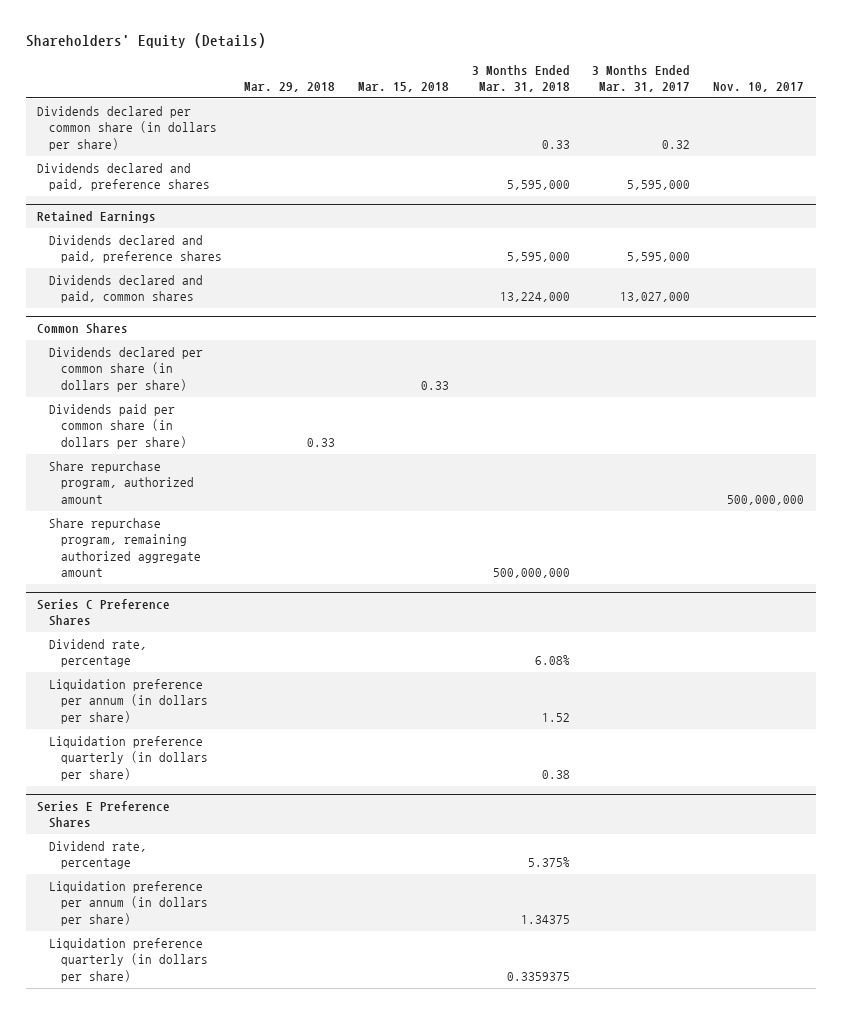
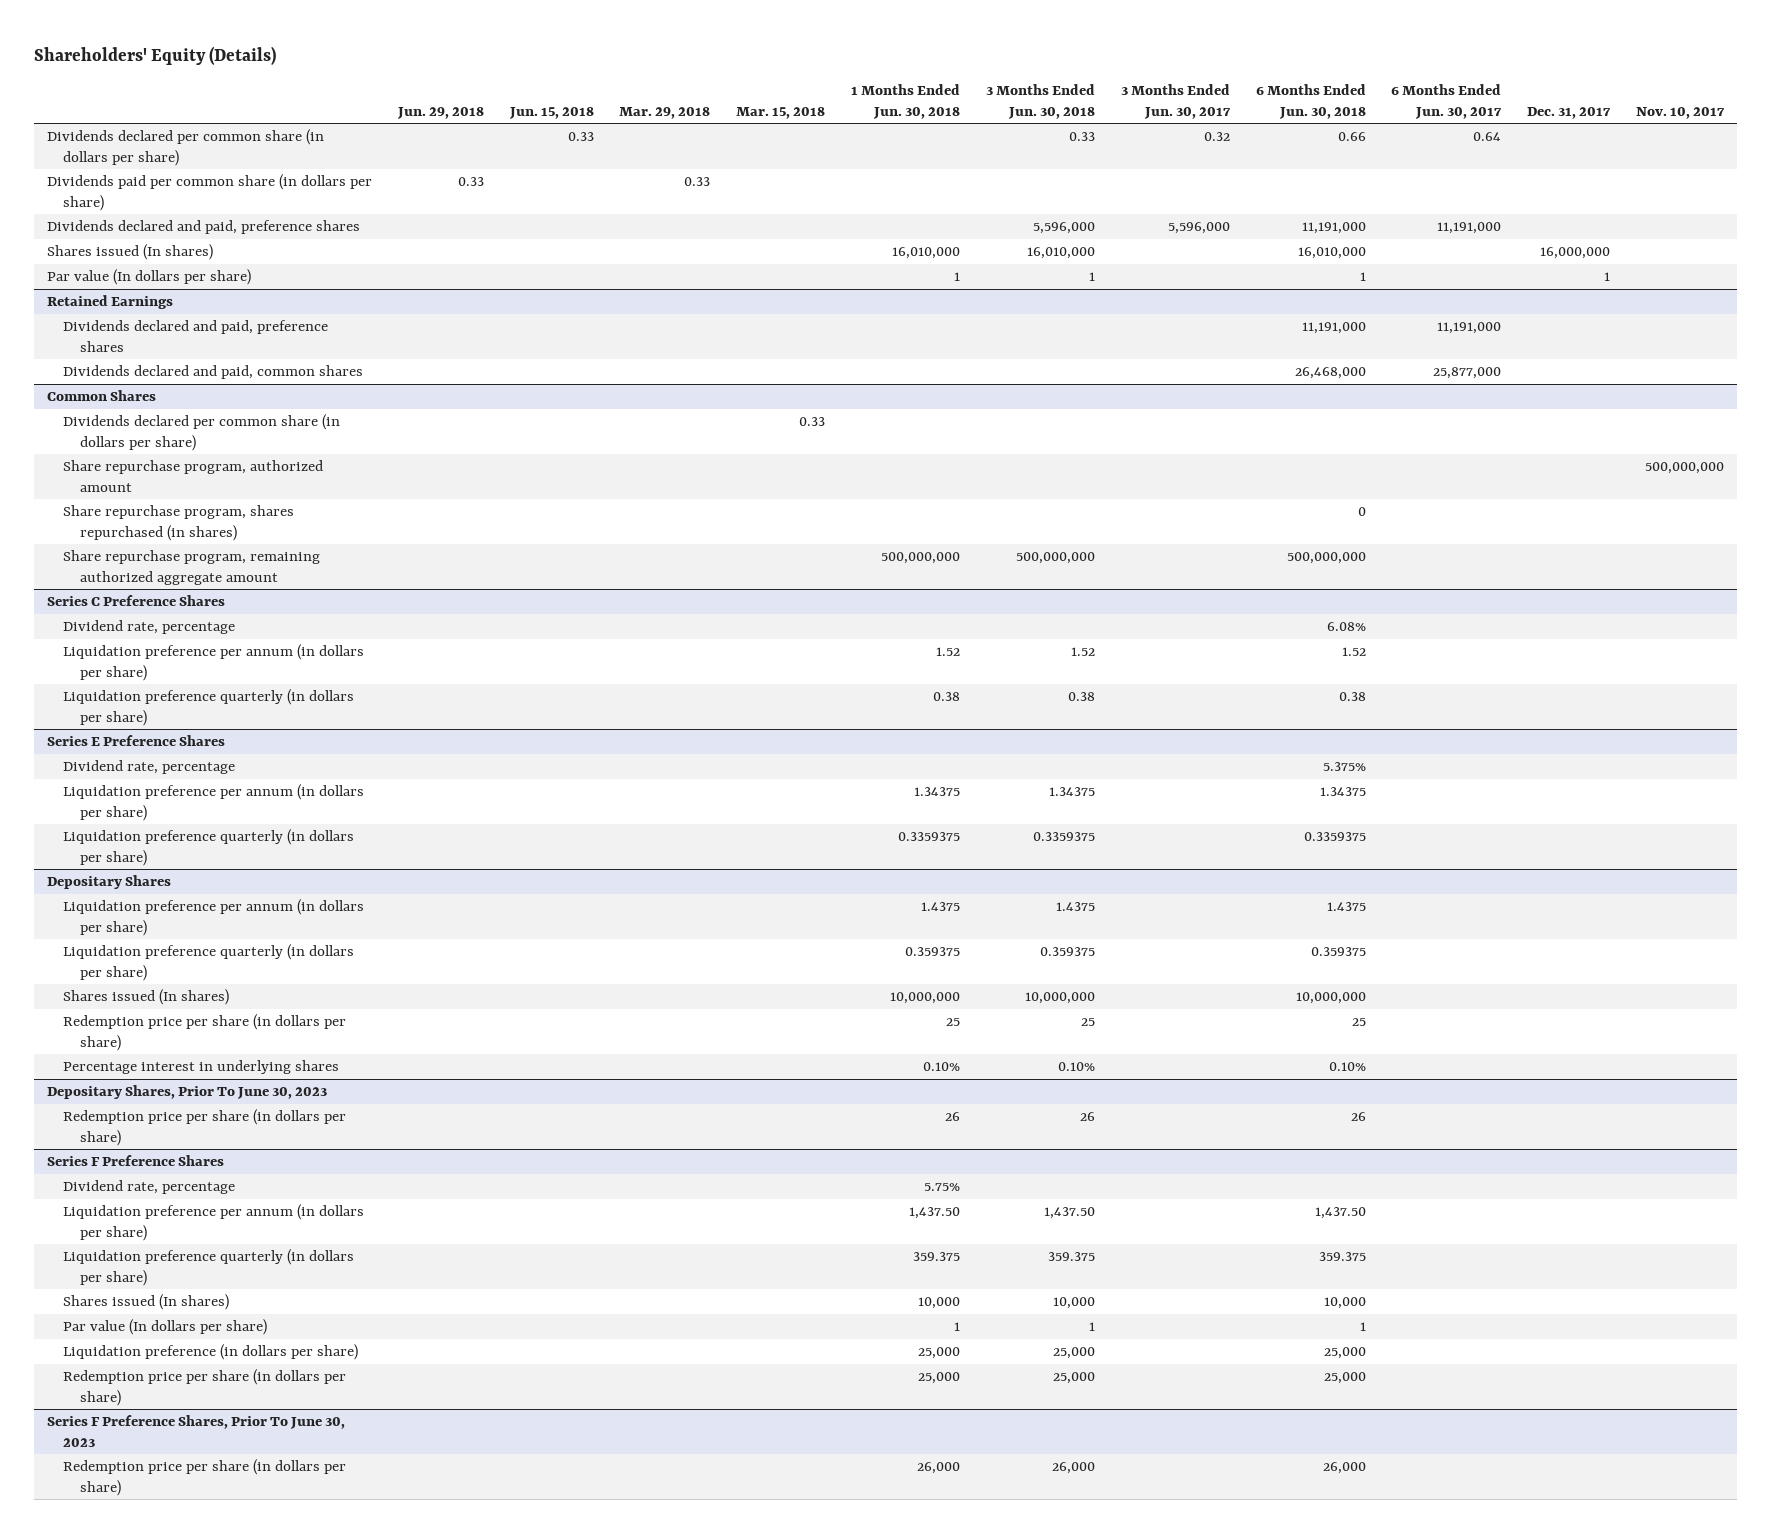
- | Mar. 29, 2018 | Mar. 15, 2018 | 3 Months Ended Mar. 31, 2018 | 3 Months Ended Mar. 31, 2017 | Nov. 10, 2017
+ | Jun. 29, 2018 | Jun. 15, 2018 | Mar. 29, 2018 | Mar. 15, 2018 | 1 Months Ended Jun. 30, 2018 | 3 Months Ended Jun. 30, 2018 | 3 Months Ended Jun. 30, 2017 | 6 Months Ended Jun. 30, 2018 | 6 Months Ended Jun. 30, 2017 | Dec. 31, 2017 | Nov. 10, 2017
+ Dividends paid per common share (in dollars per share) | 0.33 | | 0.33 | | | | | | | |
+ Shares issued (In shares) | | | | | 16,010,000 | 16,010,000 | | 16,010,000 | | 16,000,000 |
+ Par value (In dollars per share) | | | | | 1 | 1 | | 1 | | 1 |
@ Common Shares
- Dividends paid per common share (in dollars per share) | 0.33 | | | |
+ Share repurchase program, shares repurchased (in shares) | | | | | | | | 0 | | |
+ Depositary Shares
+ Liquidation preference per annum (in dollars per share) | | | | | 1.4375 | 1.4375 | | 1.4375 | | |
+ Liquidation preference quarterly (in dollars per share) | | | | | 0.359375 | 0.359375 | | 0.359375 | | |
+ Shares issued (In shares) | | | | | 10,000,000 | 10,000,000 | | 10,000,000 | | |
+ Redemption price per share (in dollars per share) | | | | | 25 | 25 | | 25 | | |
+ Percentage interest in underlying shares | | | | | 0.10% | 0.10% | | 0.10% | | |
+ Depositary Shares, Prior To June 30, 2023
+ Redemption price per share (in dollars per share) | | | | | 26 | 26 | | 26 | | |
+ Series F Preference Shares
+ Dividend rate, percentage | | | | | 5.75% | | | | | |
+ Liquidation preference per annum (in dollars per share) | | | | | 1,437.50 | 1,437.50 | | 1,437.50 | | |
+ Liquidation preference quarterly (in dollars per share) | | | | | 359.375 | 359.375 | | 359.375 | | |
+ Shares issued (In shares) | | | | | 10,000 | 10,000 | | 10,000 | | |
+ Par value (In dollars per share) | | | | | 1 | 1 | | 1 | | |
+ Liquidation preference (in dollars per share) | | | | | 25,000 | 25,000 | | 25,000 | | |
+ Redemption price per share (in dollars per share) | | | | | 25,000 | 25,000 | | 25,000 | | |
+ Series F Preference Shares, Prior To June 30, 2023
+ Redemption price per share (in dollars per share) | | | | | 26,000 | 26,000 | | 26,000 | | |

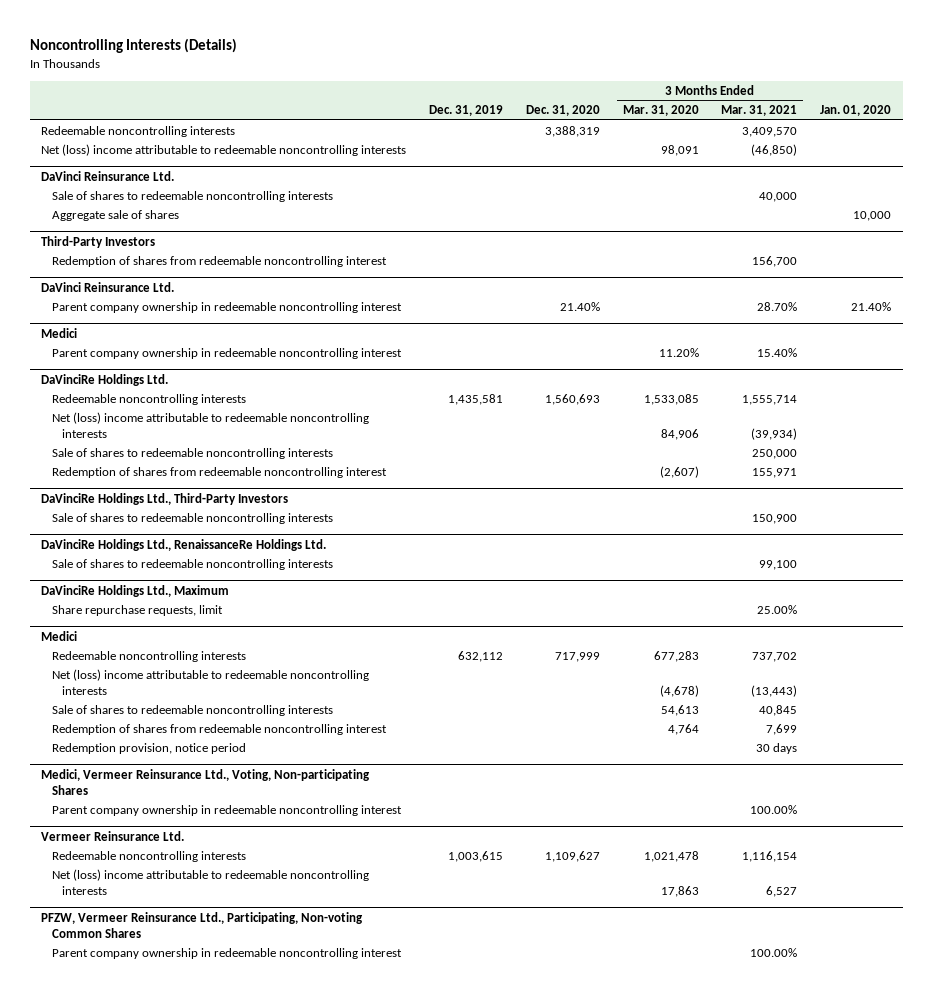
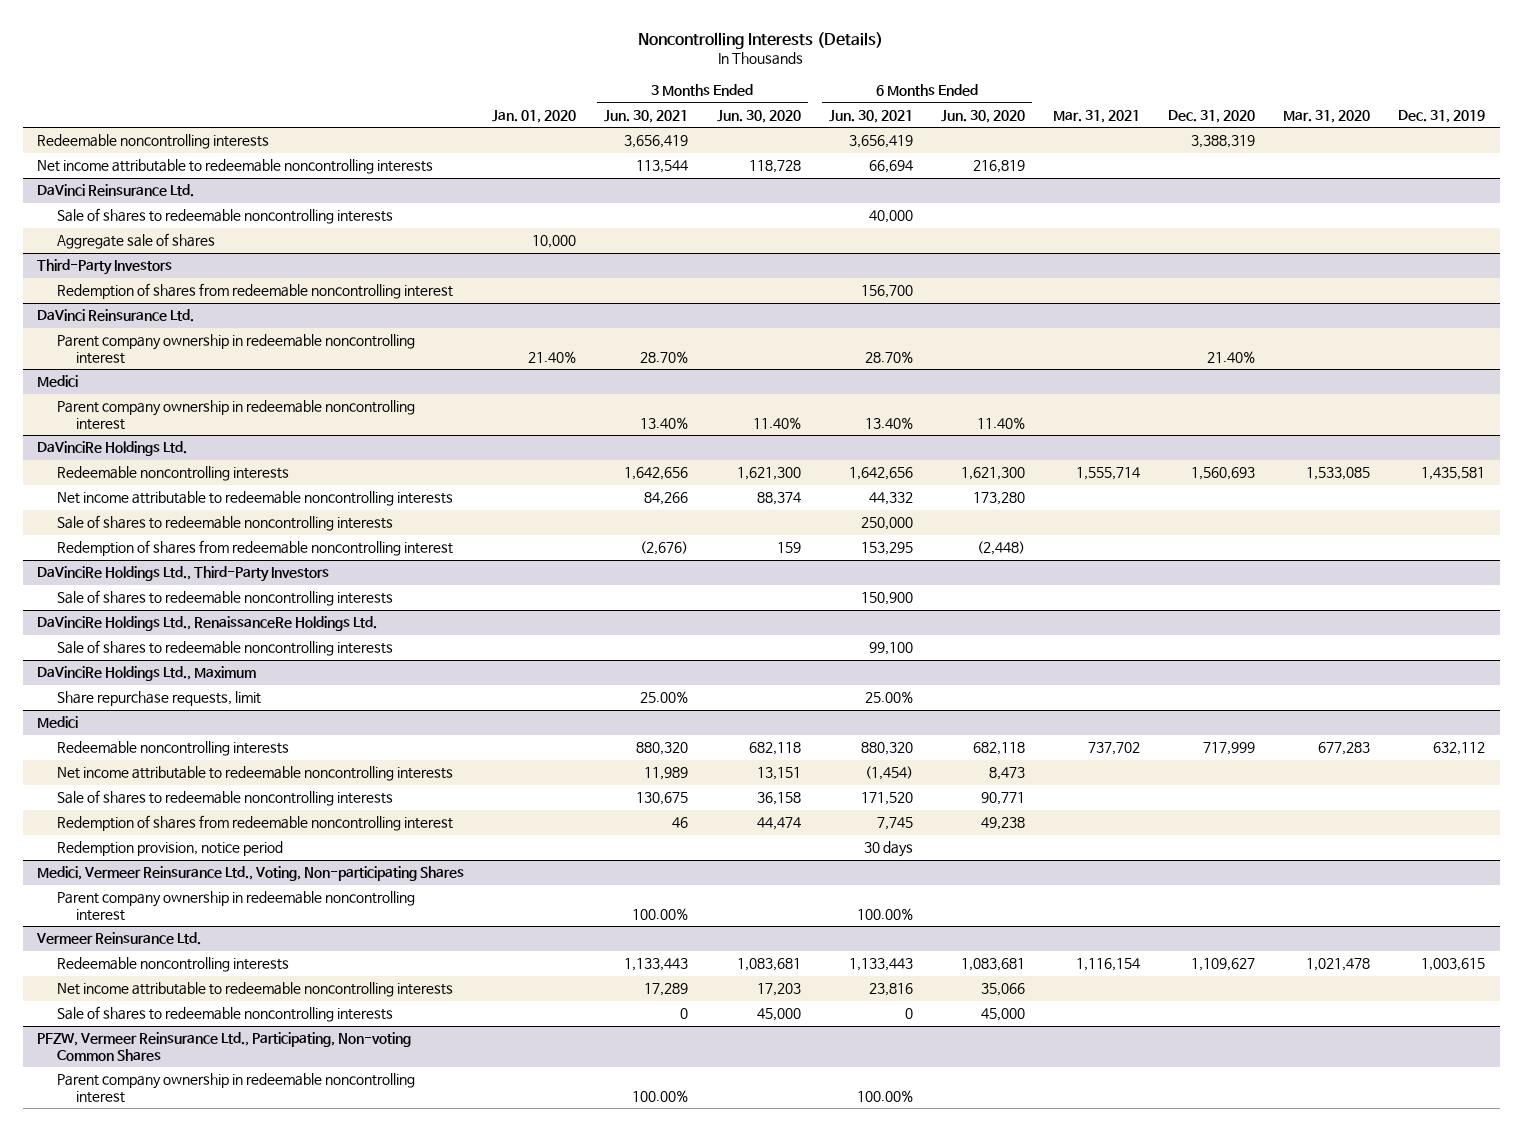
- | Dec. 31, 2019 | Dec. 31, 2020 | 3 Months Ended Mar. 31, 2020 | 3 Months Ended Mar. 31, 2021 | Jan. 01, 2020
+ | Jan. 01, 2020 | 3 Months Ended Jun. 30, 2021 | 3 Months Ended Jun. 30, 2020 | 6 Months Ended Jun. 30, 2021 | 6 Months Ended Jun. 30, 2020 | Mar. 31, 2021 | Dec. 31, 2020 | Mar. 31, 2020 | Dec. 31, 2019
- Net (loss) income attributable to redeemable noncontrolling interests | | | 98,091 | (46,850) |
+ Net income attributable to redeemable noncontrolling interests | | 113,544 | 118,728 | 66,694 | 216,819 | | | |
@ DaVinciRe Holdings Ltd.
- Net (loss) income attributable to redeemable noncontrolling interests | | | 84,906 | (39,934) |
+ Net income attributable to redeemable noncontrolling interests | | 84,266 | 88,374 | 44,332 | 173,280 | | | |
@ Medici
- Net (loss) income attributable to redeemable noncontrolling interests | | | (4,678) | (13,443) |
+ Net income attributable to redeemable noncontrolling interests | | 11,989 | 13,151 | (1,454) | 8,473 | | | |
@ Vermeer Reinsurance Ltd.
- Net (loss) income attributable to redeemable noncontrolling interests | | | 17,863 | 6,527 |
+ Net income attributable to redeemable noncontrolling interests | | 17,289 | 17,203 | 23,816 | 35,066 | | | |
+ Sale of shares to redeemable noncontrolling interests | | 0 | 45,000 | 0 | 45,000 | | | |

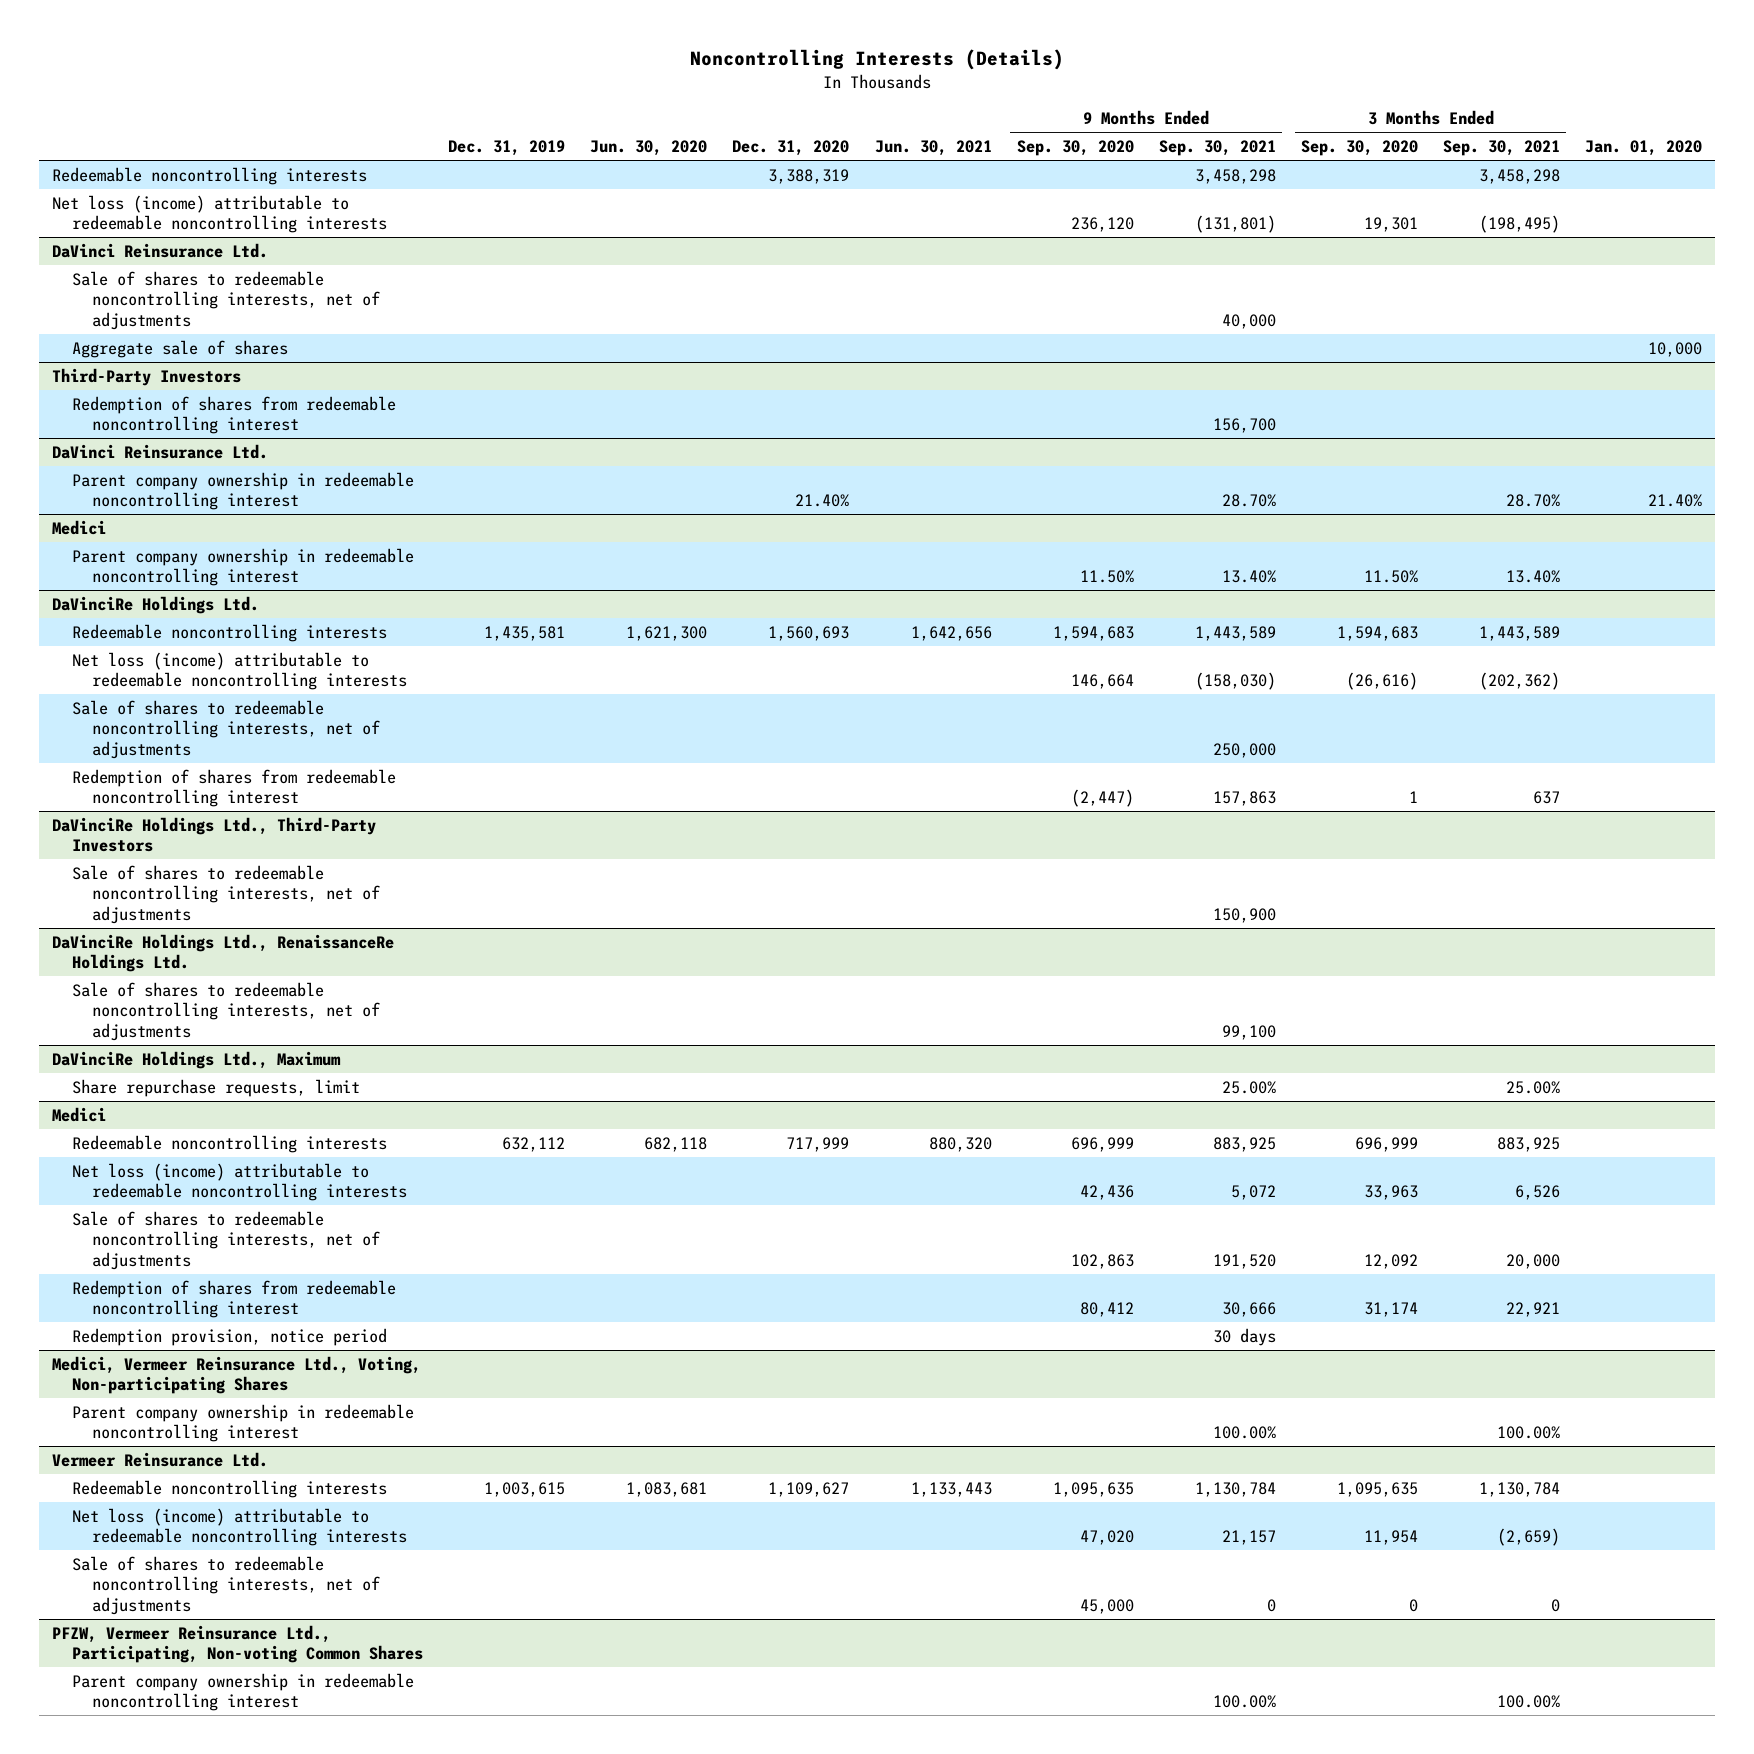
- | Jan. 01, 2020 | 3 Months Ended Jun. 30, 2021 | 3 Months Ended Jun. 30, 2020 | 6 Months Ended Jun. 30, 2021 | 6 Months Ended Jun. 30, 2020 | Mar. 31, 2021 | Dec. 31, 2020 | Mar. 31, 2020 | Dec. 31, 2019
+ | Dec. 31, 2019 | Jun. 30, 2020 | Dec. 31, 2020 | Jun. 30, 2021 | 9 Months Ended Sep. 30, 2020 | 9 Months Ended Sep. 30, 2021 | 3 Months Ended Sep. 30, 2020 | 3 Months Ended Sep. 30, 2021 | Jan. 01, 2020
- Net income attributable to redeemable noncontrolling interests | | 113,544 | 118,728 | 66,694 | 216,819 | | | |
+ Net loss (income) attributable to redeemable noncontrolling interests | | | | | 236,120 | (131,801) | 19,301 | (198,495) |
@ DaVinci Reinsurance Ltd.
- Sale of shares to redeemable noncontrolling interests | | | | 40,000 | | | | |
+ Sale of shares to redeemable noncontrolling interests, net of adjustments | | | | | | 40,000 | | |
@ DaVinciRe Holdings Ltd.
- Net income attributable to redeemable noncontrolling interests | | 84,266 | 88,374 | 44,332 | 173,280 | | | |
- Sale of shares to redeemable noncontrolling interests | | | | 250,000 | | | | |
+ Net loss (income) attributable to redeemable noncontrolling interests | | | | | 146,664 | (158,030) | (26,616) | (202,362) |
+ Sale of shares to redeemable noncontrolling interests, net of adjustments | | | | | | 250,000 | | |
@ DaVinciRe Holdings Ltd., Third-Party Investors
- Sale of shares to redeemable noncontrolling interests | | | | 150,900 | | | | |
+ Sale of shares to redeemable noncontrolling interests, net of adjustments | | | | | | 150,900 | | |
@ DaVinciRe Holdings Ltd., RenaissanceRe Holdings Ltd.
- Sale of shares to redeemable noncontrolling interests | | | | 99,100 | | | | |
+ Sale of shares to redeemable noncontrolling interests, net of adjustments | | | | | | 99,100 | | |
@ Medici
- Net income attributable to redeemable noncontrolling interests | | 11,989 | 13,151 | (1,454) | 8,473 | | | |
- Sale of shares to redeemable noncontrolling interests | | 130,675 | 36,158 | 171,520 | 90,771 | | | |
+ Net loss (income) attributable to redeemable noncontrolling interests | | | | | 42,436 | 5,072 | 33,963 | 6,526 |
+ Sale of shares to redeemable noncontrolling interests, net of adjustments | | | | | 102,863 | 191,520 | 12,092 | 20,000 |
@ Vermeer Reinsurance Ltd.
- Net income attributable to redeemable noncontrolling interests | | 17,289 | 17,203 | 23,816 | 35,066 | | | |
- Sale of shares to redeemable noncontrolling interests | | 0 | 45,000 | 0 | 45,000 | | | |
+ Net loss (income) attributable to redeemable noncontrolling interests | | | | | 47,020 | 21,157 | 11,954 | (2,659) |
+ Sale of shares to redeemable noncontrolling interests, net of adjustments | | | | | 45,000 | 0 | 0 | 0 |

